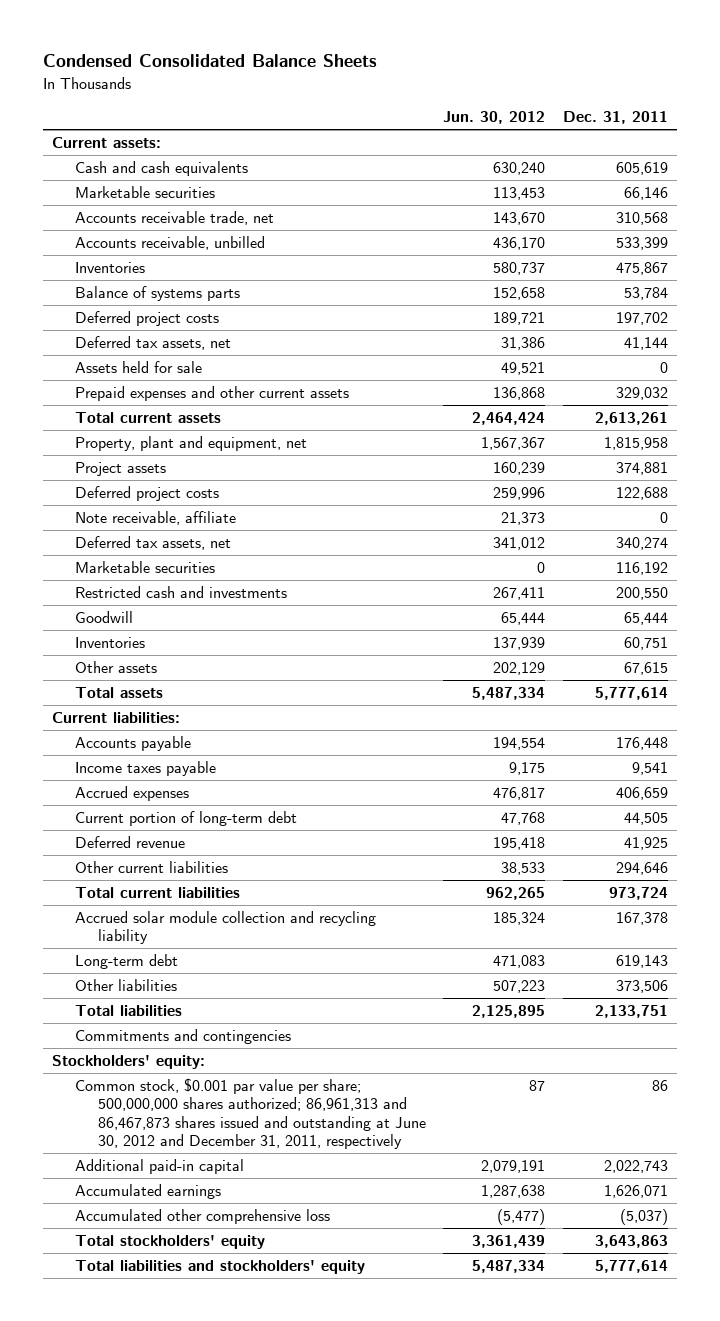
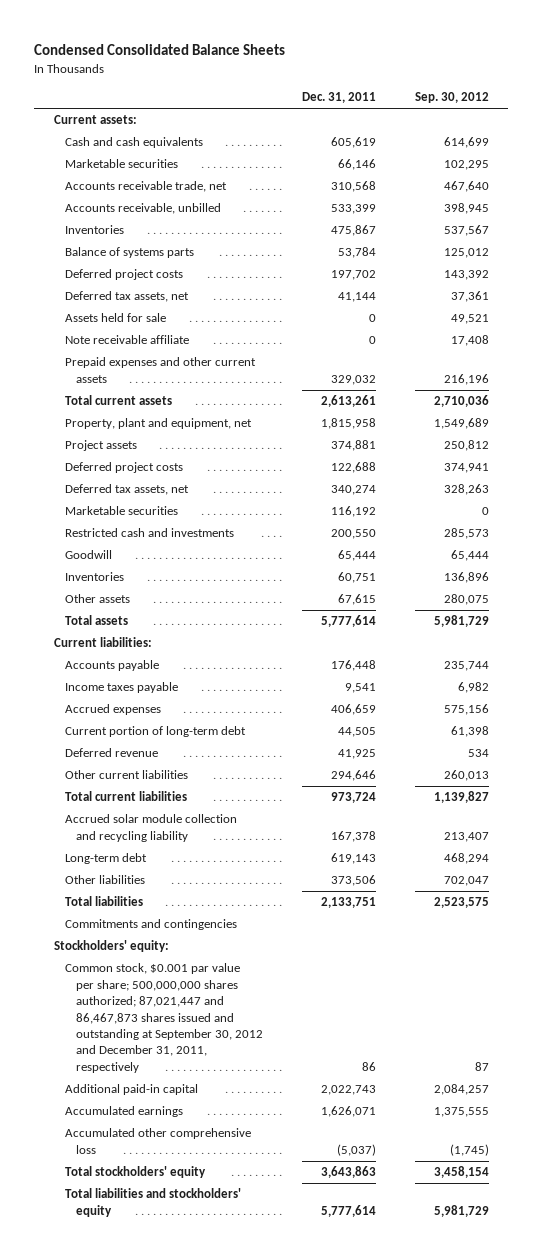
- | Jun. 30, 2012 | Dec. 31, 2011
+ | Dec. 31, 2011 | Sep. 30, 2012
+ Note receivable affiliate | 0 | 17,408
- Note receivable, affiliate | 21,373 | 0
- Common stock, $0.001 par value per share; 500,000,000 shares authorized; 86,961,313 and 86,467,873 shares issued and outstanding at June 30, 2012 and December 31, 2011, respectively | 87 | 86
+ Common stock, $0.001 par value per share; 500,000,000 shares authorized; 87,021,447 and 86,467,873 shares issued and outstanding at September 30, 2012 and December 31, 2011, respectively | 86 | 87

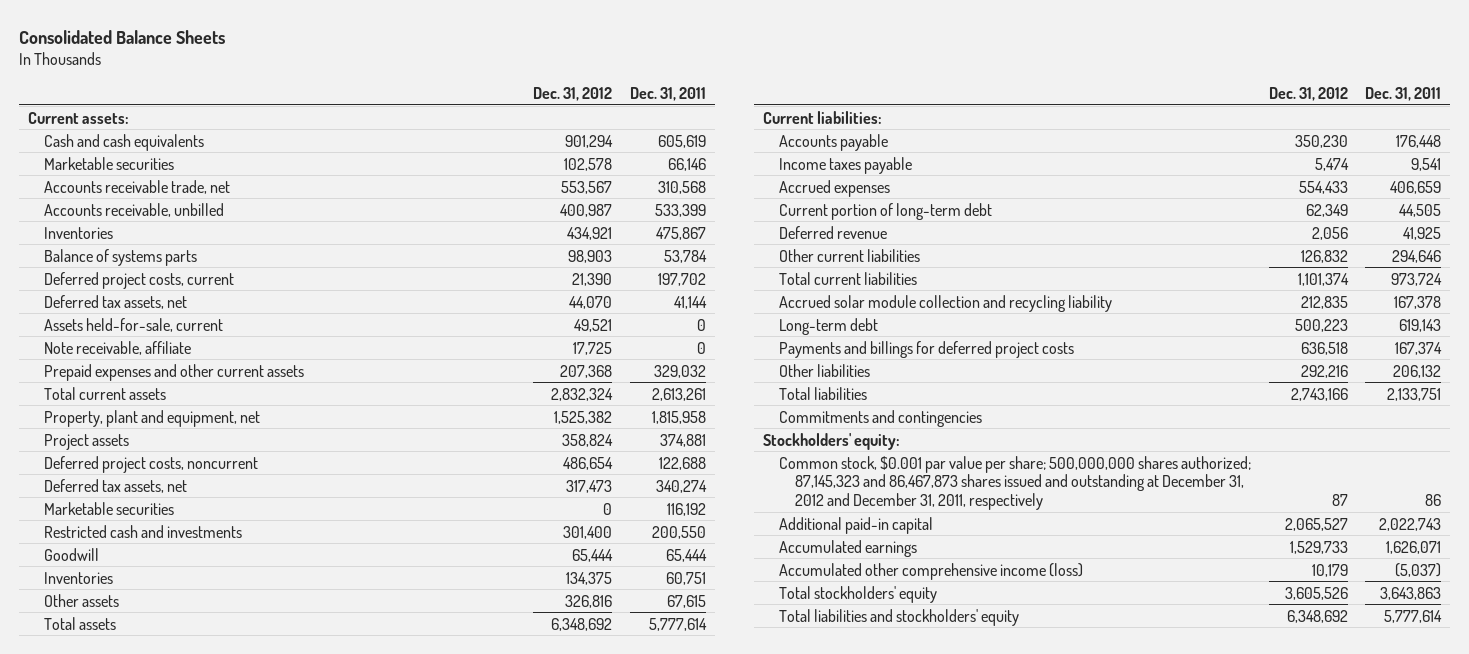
- Condensed Consolidated Balance Sheets
+ Consolidated Balance Sheets
- | Dec. 31, 2011 | Sep. 30, 2012
+ | Dec. 31, 2012 | Dec. 31, 2011
- Deferred project costs | 197,702 | 143,392
+ Deferred project costs, current | 21,390 | 197,702
- Assets held for sale | 0 | 49,521
- Note receivable affiliate | 0 | 17,408
+ Assets held-for-sale, current | 49,521 | 0
+ Note receivable, affiliate | 17,725 | 0
- Deferred project costs | 122,688 | 374,941
+ Deferred project costs, noncurrent | 486,654 | 122,688
- Other liabilities | 373,506 | 702,047
+ Payments and billings for deferred project costs | 636,518 | 167,374
+ Other liabilities | 292,216 | 206,132
- Common stock, $0.001 par value per share; 500,000,000 shares authorized; 87,021,447 and 86,467,873 shares issued and outstanding at September 30, 2012 and December 31, 2011, respectively | 86 | 87
+ Common stock, $0.001 par value per share; 500,000,000 shares authorized; 87,145,323 and 86,467,873 shares issued and outstanding at December 31, 2012 and December 31, 2011, respectively | 87 | 86
- Accumulated other comprehensive loss | (5,037) | (1,745)
+ Accumulated other comprehensive income (loss) | 10,179 | (5,037)

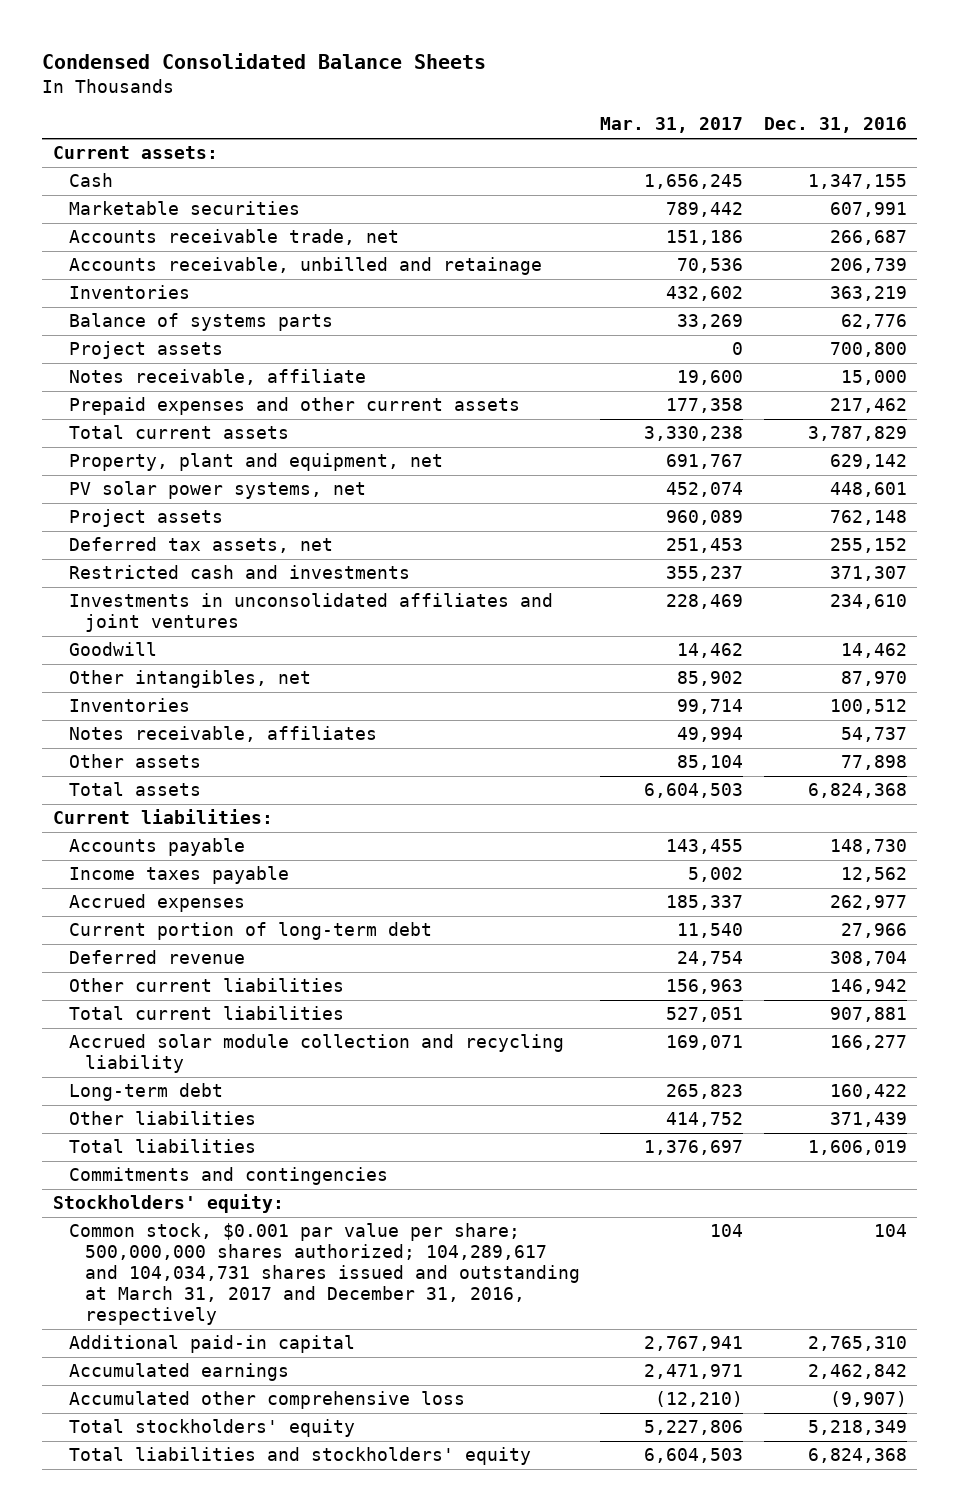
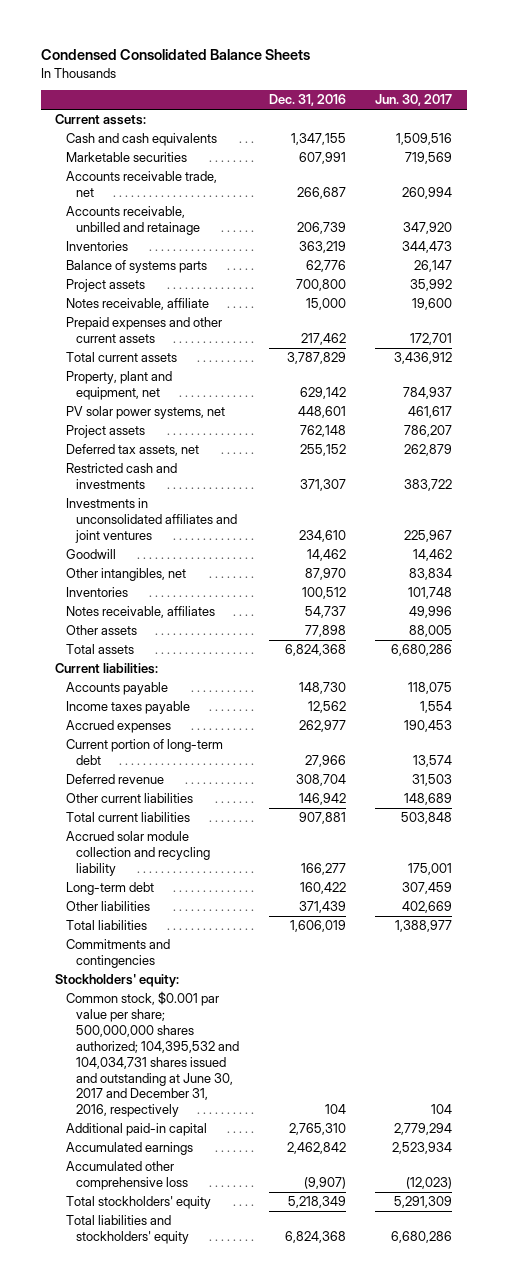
- | Mar. 31, 2017 | Dec. 31, 2016
+ | Dec. 31, 2016 | Jun. 30, 2017
- Cash | 1,656,245 | 1,347,155
+ Cash and cash equivalents | 1,347,155 | 1,509,516
- Common stock, $0.001 par value per share; 500,000,000 shares authorized; 104,289,617 and 104,034,731 shares issued and outstanding at March 31, 2017 and December 31, 2016, respectively | 104 | 104
+ Common stock, $0.001 par value per share; 500,000,000 shares authorized; 104,395,532 and 104,034,731 shares issued and outstanding at June 30, 2017 and December 31, 2016, respectively | 104 | 104

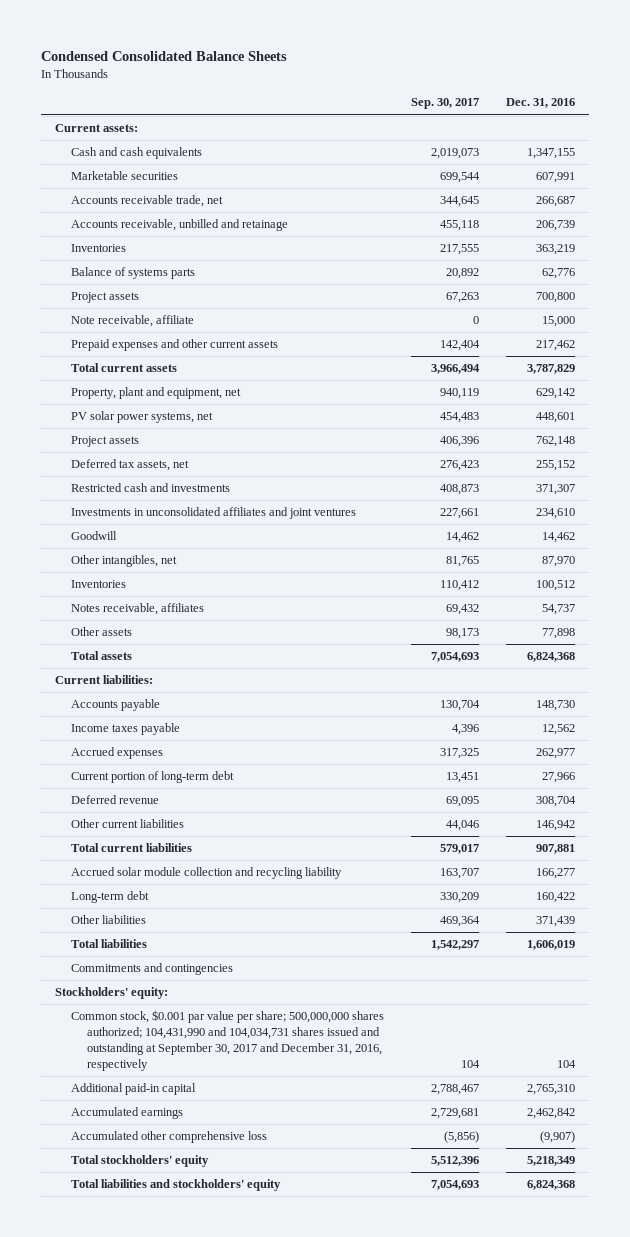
- | Dec. 31, 2016 | Jun. 30, 2017
+ | Sep. 30, 2017 | Dec. 31, 2016
- Notes receivable, affiliate | 15,000 | 19,600
+ Note receivable, affiliate | 0 | 15,000
- Common stock, $0.001 par value per share; 500,000,000 shares authorized; 104,395,532 and 104,034,731 shares issued and outstanding at June 30, 2017 and December 31, 2016, respectively | 104 | 104
+ Common stock, $0.001 par value per share; 500,000,000 shares authorized; 104,431,990 and 104,034,731 shares issued and outstanding at September 30, 2017 and December 31, 2016, respectively | 104 | 104

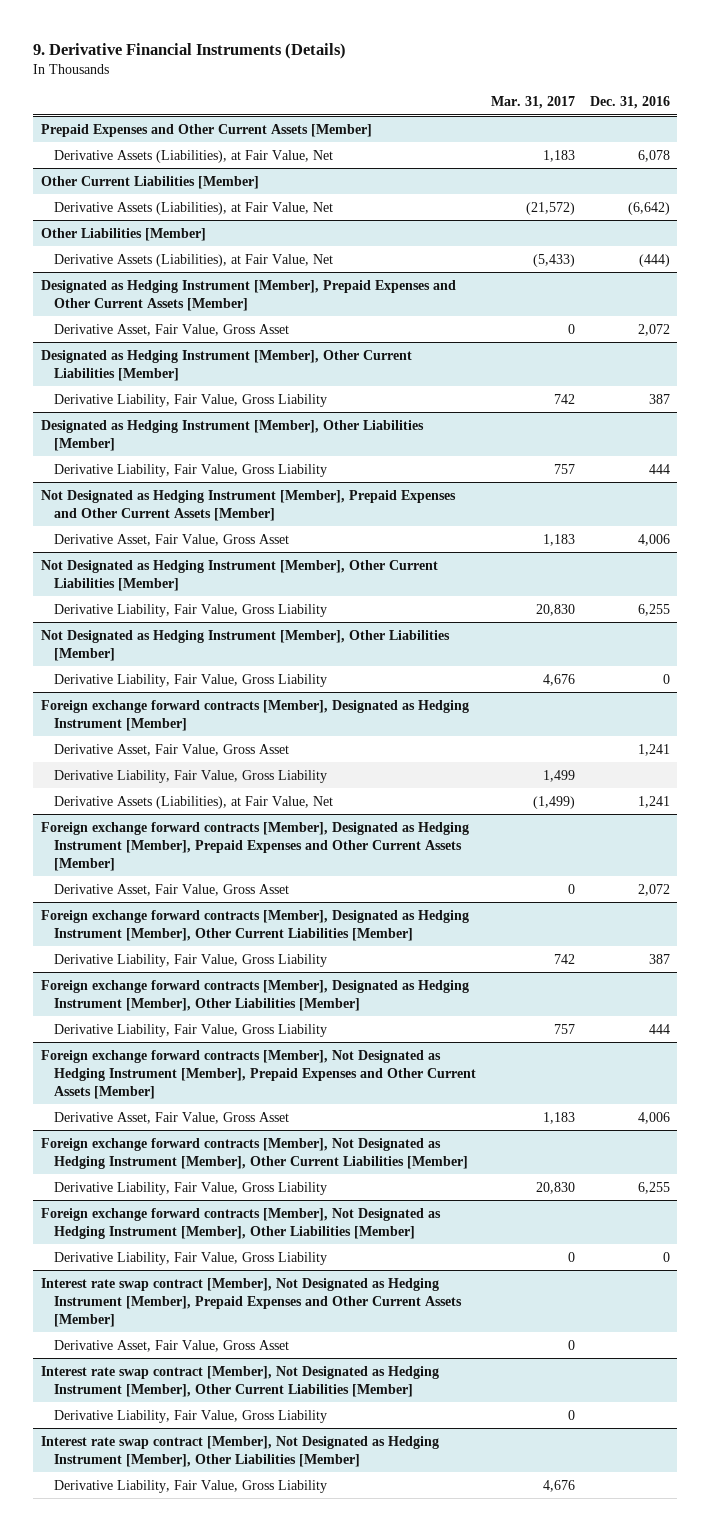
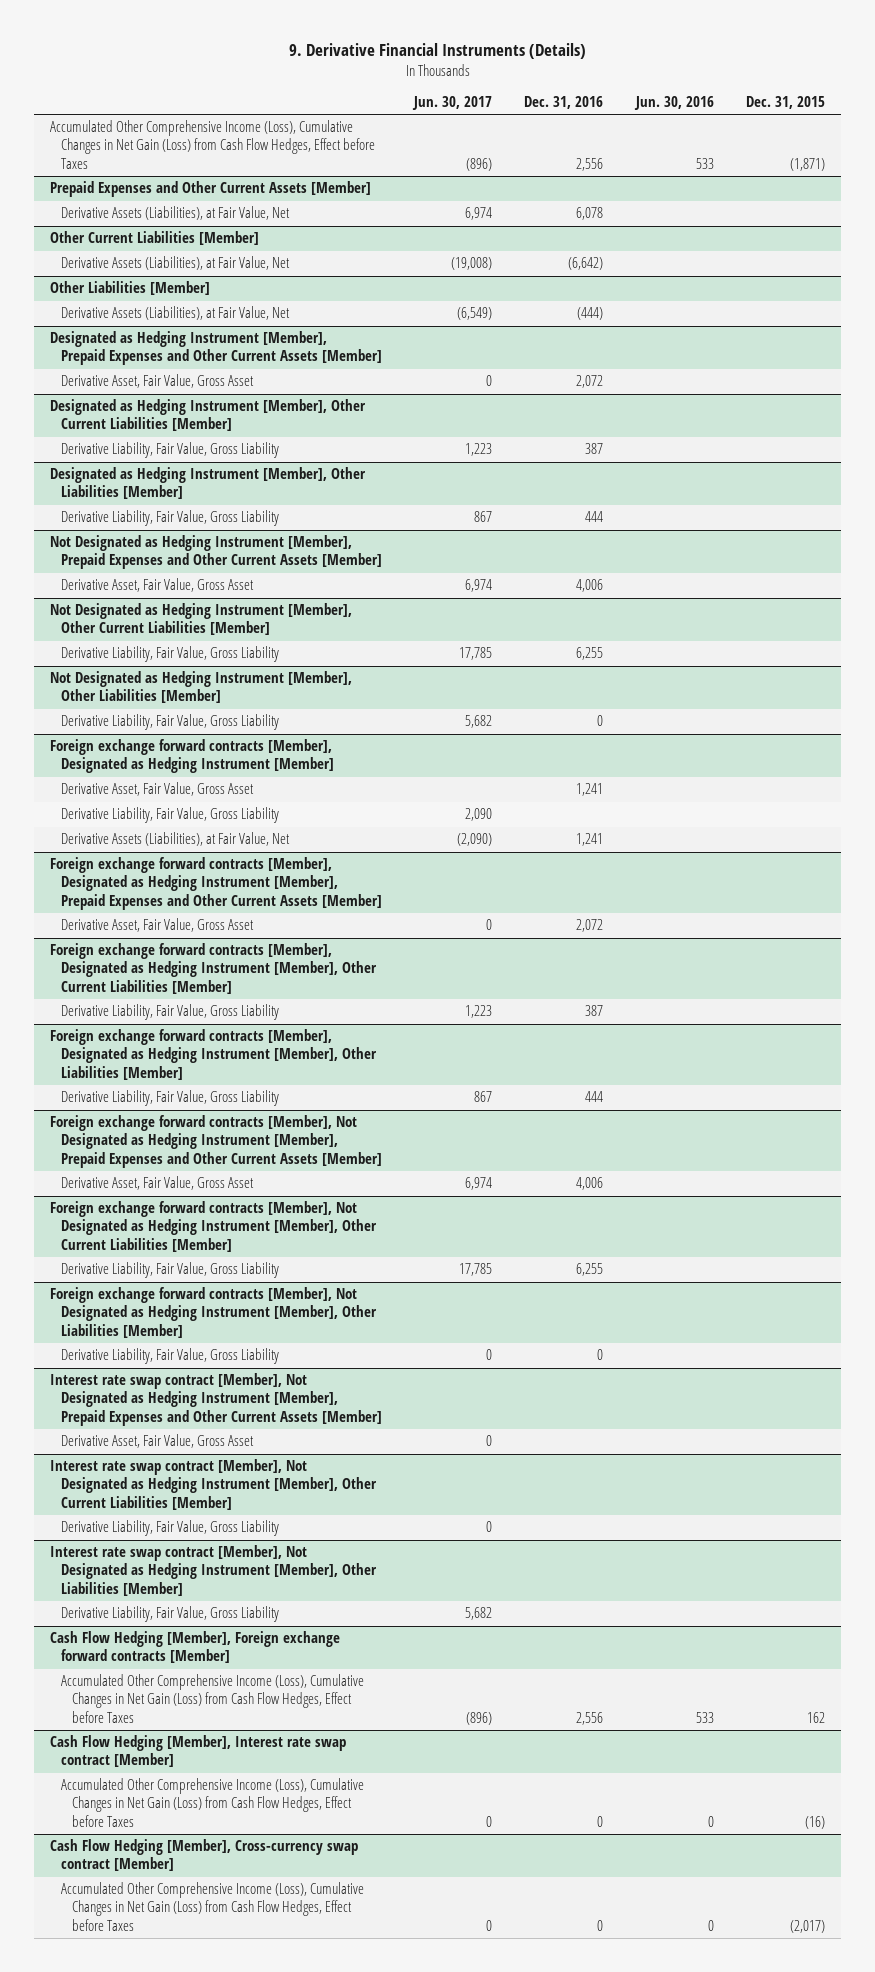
- | Mar. 31, 2017 | Dec. 31, 2016
+ | Jun. 30, 2017 | Dec. 31, 2016 | Jun. 30, 2016 | Dec. 31, 2015
+ Accumulated Other Comprehensive Income (Loss), Cumulative Changes in Net Gain (Loss) from Cash Flow Hedges, Effect before Taxes | (896) | 2,556 | 533 | (1,871)
+ Cash Flow Hedging [Member], Foreign exchange forward contracts [Member]
+ Accumulated Other Comprehensive Income (Loss), Cumulative Changes in Net Gain (Loss) from Cash Flow Hedges, Effect before Taxes | (896) | 2,556 | 533 | 162
+ Cash Flow Hedging [Member], Interest rate swap contract [Member]
+ Accumulated Other Comprehensive Income (Loss), Cumulative Changes in Net Gain (Loss) from Cash Flow Hedges, Effect before Taxes | 0 | 0 | 0 | (16)
+ Cash Flow Hedging [Member], Cross-currency swap contract [Member]
+ Accumulated Other Comprehensive Income (Loss), Cumulative Changes in Net Gain (Loss) from Cash Flow Hedges, Effect before Taxes | 0 | 0 | 0 | (2,017)

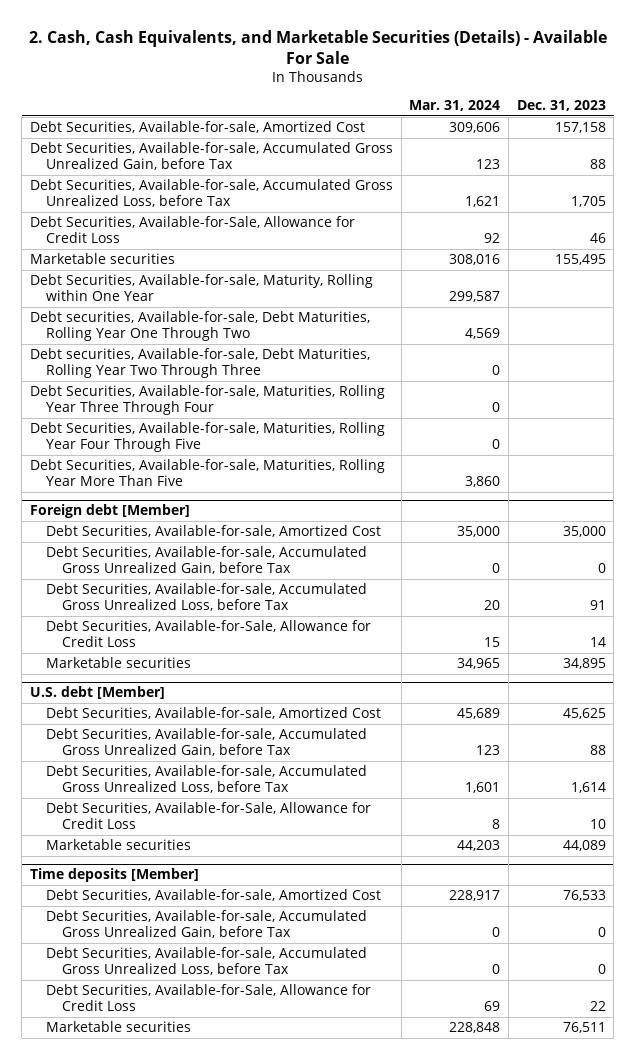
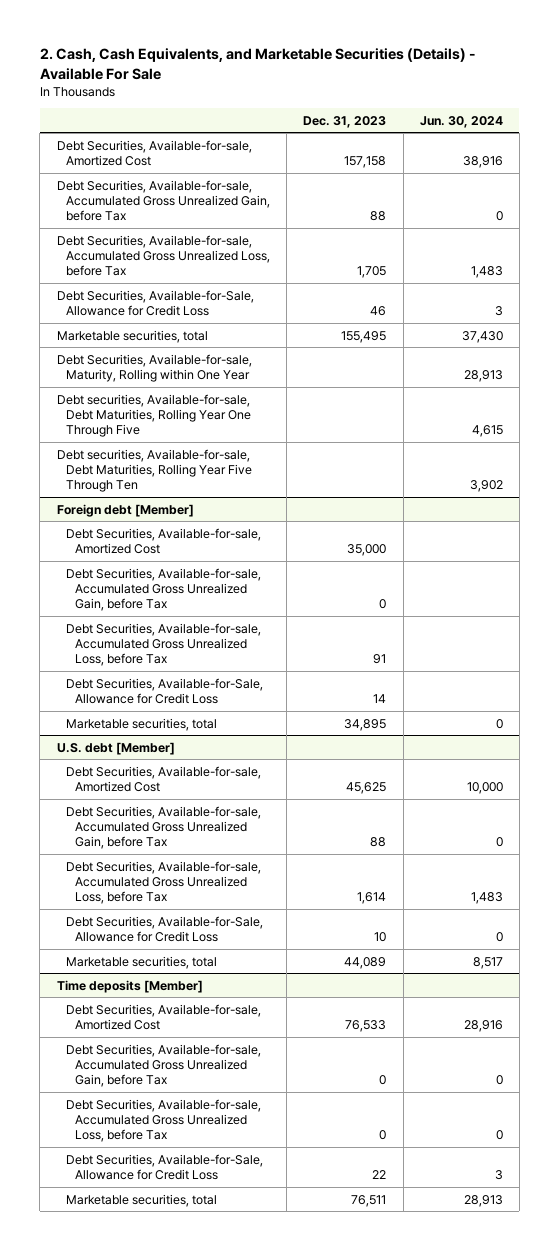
- | Mar. 31, 2024 | Dec. 31, 2023
+ | Dec. 31, 2023 | Jun. 30, 2024
- Marketable securities | 308,016 | 155,495
+ Marketable securities, total | 155,495 | 37,430
- Debt securities, Available-for-sale, Debt Maturities, Rolling Year One Through Two | 4,569 |
- Debt securities, Available-for-sale, Debt Maturities, Rolling Year Two Through Three | 0 |
- Debt Securities, Available-for-sale, Maturities, Rolling Year Three Through Four | 0 |
- Debt Securities, Available-for-sale, Maturities, Rolling Year Four Through Five | 0 |
- Debt Securities, Available-for-sale, Maturities, Rolling Year More Than Five | 3,860 |
+ Debt securities, Available-for-sale, Debt Maturities, Rolling Year One Through Five | | 4,615
+ Debt securities, Available-for-sale, Debt Maturities, Rolling Year Five Through Ten | | 3,902
@ Foreign debt [Member]
- Marketable securities | 34,965 | 34,895
+ Marketable securities, total | 34,895 | 0
@ U.S. debt [Member]
- Marketable securities | 44,203 | 44,089
+ Marketable securities, total | 44,089 | 8,517
@ Time deposits [Member]
- Marketable securities | 228,848 | 76,511
+ Marketable securities, total | 76,511 | 28,913

